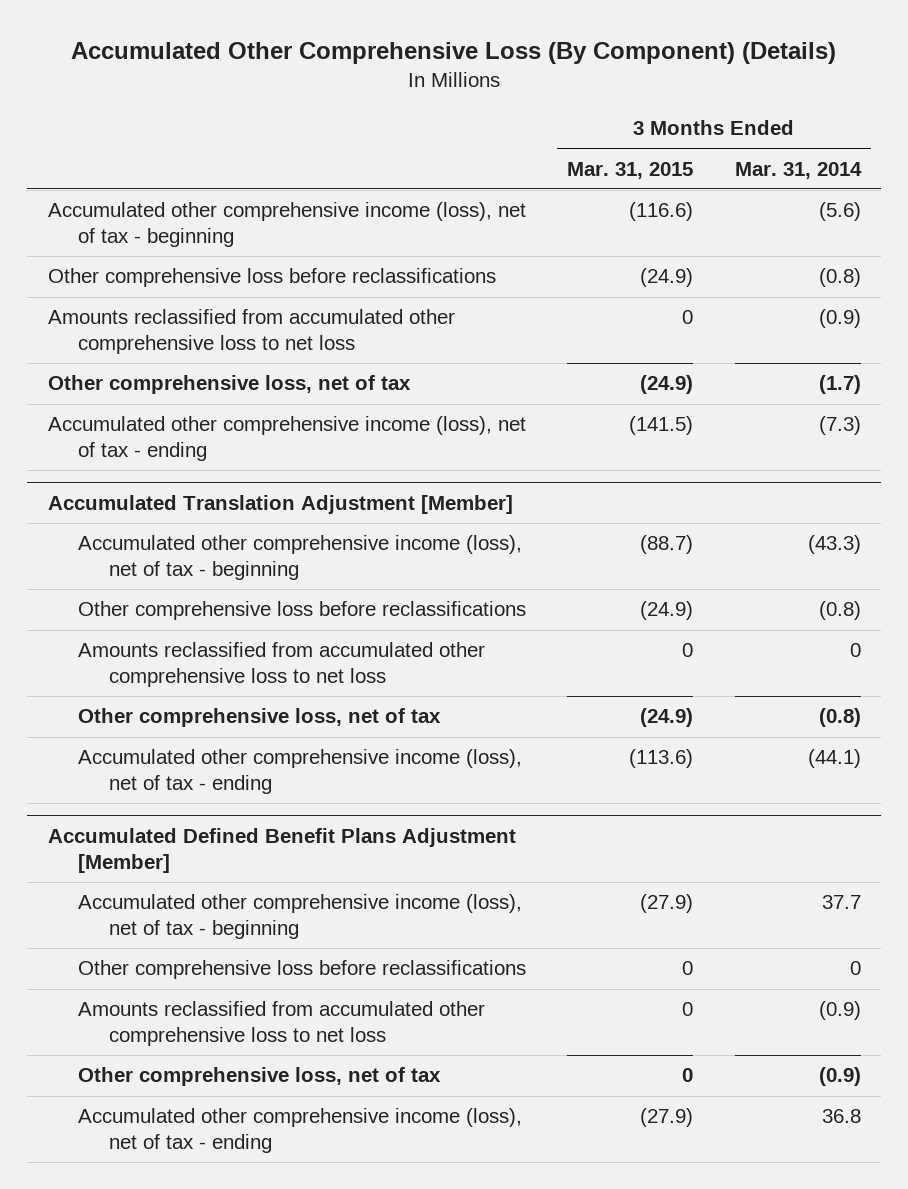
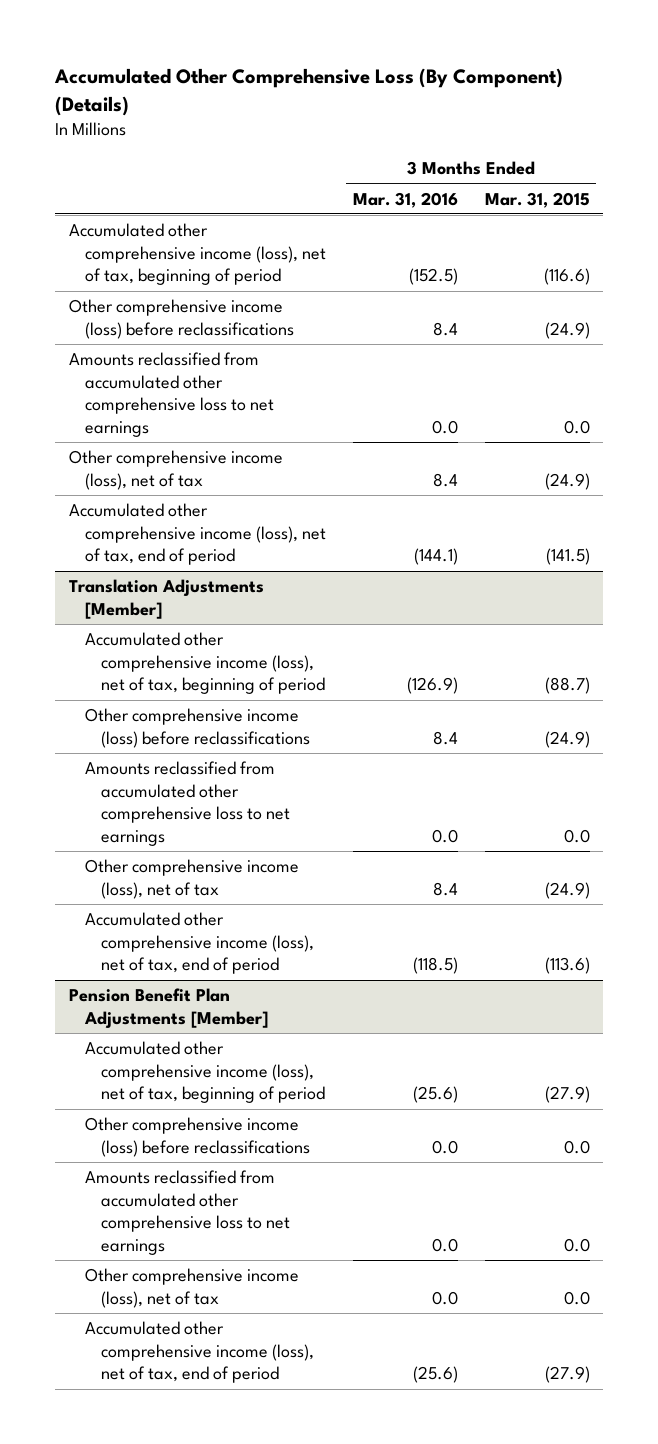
- | 3 Months Ended Mar. 31, 2015 | 3 Months Ended Mar. 31, 2014
+ | 3 Months Ended Mar. 31, 2016 | 3 Months Ended Mar. 31, 2015
- Accumulated other comprehensive income (loss), net of tax - beginning | (116.6) | (5.6)
- Other comprehensive loss before reclassifications | (24.9) | (0.8)
- Amounts reclassified from accumulated other comprehensive loss to net loss | 0 | (0.9)
- Other comprehensive loss, net of tax | (24.9) | (1.7)
- Accumulated other comprehensive income (loss), net of tax - ending | (141.5) | (7.3)
- Accumulated Translation Adjustment [Member]
- Accumulated other comprehensive income (loss), net of tax - beginning | (88.7) | (43.3)
- Other comprehensive loss before reclassifications | (24.9) | (0.8)
- Amounts reclassified from accumulated other comprehensive loss to net loss | 0 | 0
- Other comprehensive loss, net of tax | (24.9) | (0.8)
- Accumulated other comprehensive income (loss), net of tax - ending | (113.6) | (44.1)
- Accumulated Defined Benefit Plans Adjustment [Member]
- Accumulated other comprehensive income (loss), net of tax - beginning | (27.9) | 37.7
- Other comprehensive loss before reclassifications | 0 | 0
- Amounts reclassified from accumulated other comprehensive loss to net loss | 0 | (0.9)
- Other comprehensive loss, net of tax | 0 | (0.9)
- Accumulated other comprehensive income (loss), net of tax - ending | (27.9) | 36.8
+ Accumulated other comprehensive income (loss), net of tax, beginning of period | (152.5) | (116.6)
+ Other comprehensive income (loss) before reclassifications | 8.4 | (24.9)
+ Amounts reclassified from accumulated other comprehensive loss to net earnings | 0.0 | 0.0
+ Other comprehensive income (loss), net of tax | 8.4 | (24.9)
+ Accumulated other comprehensive income (loss), net of tax, end of period | (144.1) | (141.5)
+ Translation Adjustments [Member]
+ Accumulated other comprehensive income (loss), net of tax, beginning of period | (126.9) | (88.7)
+ Other comprehensive income (loss) before reclassifications | 8.4 | (24.9)
+ Amounts reclassified from accumulated other comprehensive loss to net earnings | 0.0 | 0.0
+ Other comprehensive income (loss), net of tax | 8.4 | (24.9)
+ Accumulated other comprehensive income (loss), net of tax, end of period | (118.5) | (113.6)
+ Pension Benefit Plan Adjustments [Member]
+ Accumulated other comprehensive income (loss), net of tax, beginning of period | (25.6) | (27.9)
+ Other comprehensive income (loss) before reclassifications | 0.0 | 0.0
+ Amounts reclassified from accumulated other comprehensive loss to net earnings | 0.0 | 0.0
+ Other comprehensive income (loss), net of tax | 0.0 | 0.0
+ Accumulated other comprehensive income (loss), net of tax, end of period | (25.6) | (27.9)

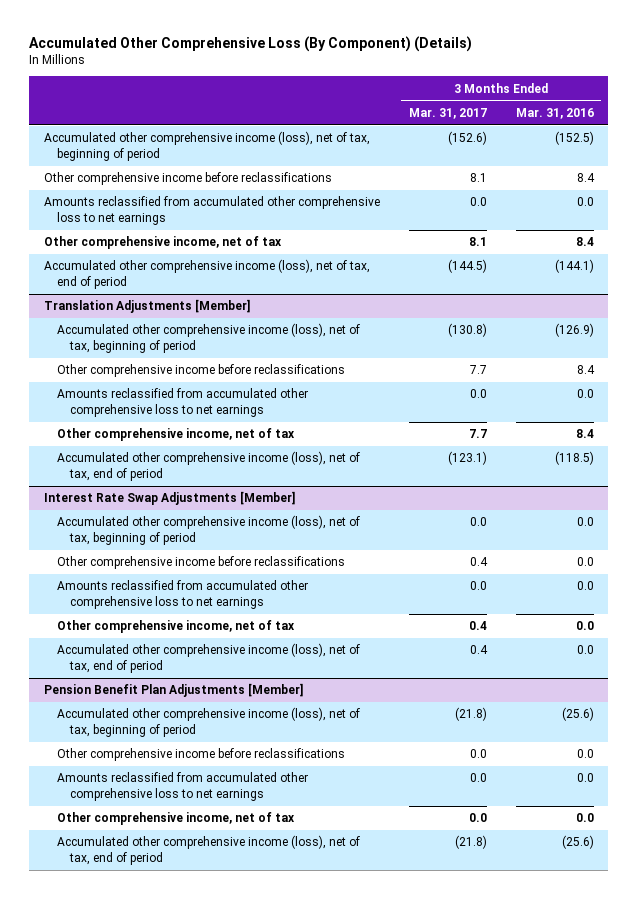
- | 3 Months Ended Mar. 31, 2016 | 3 Months Ended Mar. 31, 2015
+ | 3 Months Ended Mar. 31, 2017 | 3 Months Ended Mar. 31, 2016
- Other comprehensive income (loss) before reclassifications | 8.4 | (24.9)
+ Other comprehensive income before reclassifications | 8.1 | 8.4
- Other comprehensive income (loss), net of tax | 8.4 | (24.9)
+ Other comprehensive income, net of tax | 8.1 | 8.4
@ Translation Adjustments [Member]
- Other comprehensive income (loss) before reclassifications | 8.4 | (24.9)
+ Other comprehensive income before reclassifications | 7.7 | 8.4
- Other comprehensive income (loss), net of tax | 8.4 | (24.9)
+ Other comprehensive income, net of tax | 7.7 | 8.4
+ Interest Rate Swap Adjustments [Member]
+ Accumulated other comprehensive income (loss), net of tax, beginning of period | 0.0 | 0.0
+ Other comprehensive income before reclassifications | 0.4 | 0.0
+ Amounts reclassified from accumulated other comprehensive loss to net earnings | 0.0 | 0.0
+ Other comprehensive income, net of tax | 0.4 | 0.0
+ Accumulated other comprehensive income (loss), net of tax, end of period | 0.4 | 0.0
@ Pension Benefit Plan Adjustments [Member]
- Other comprehensive income (loss) before reclassifications | 0.0 | 0.0
+ Other comprehensive income before reclassifications | 0.0 | 0.0
- Other comprehensive income (loss), net of tax | 0.0 | 0.0
+ Other comprehensive income, net of tax | 0.0 | 0.0

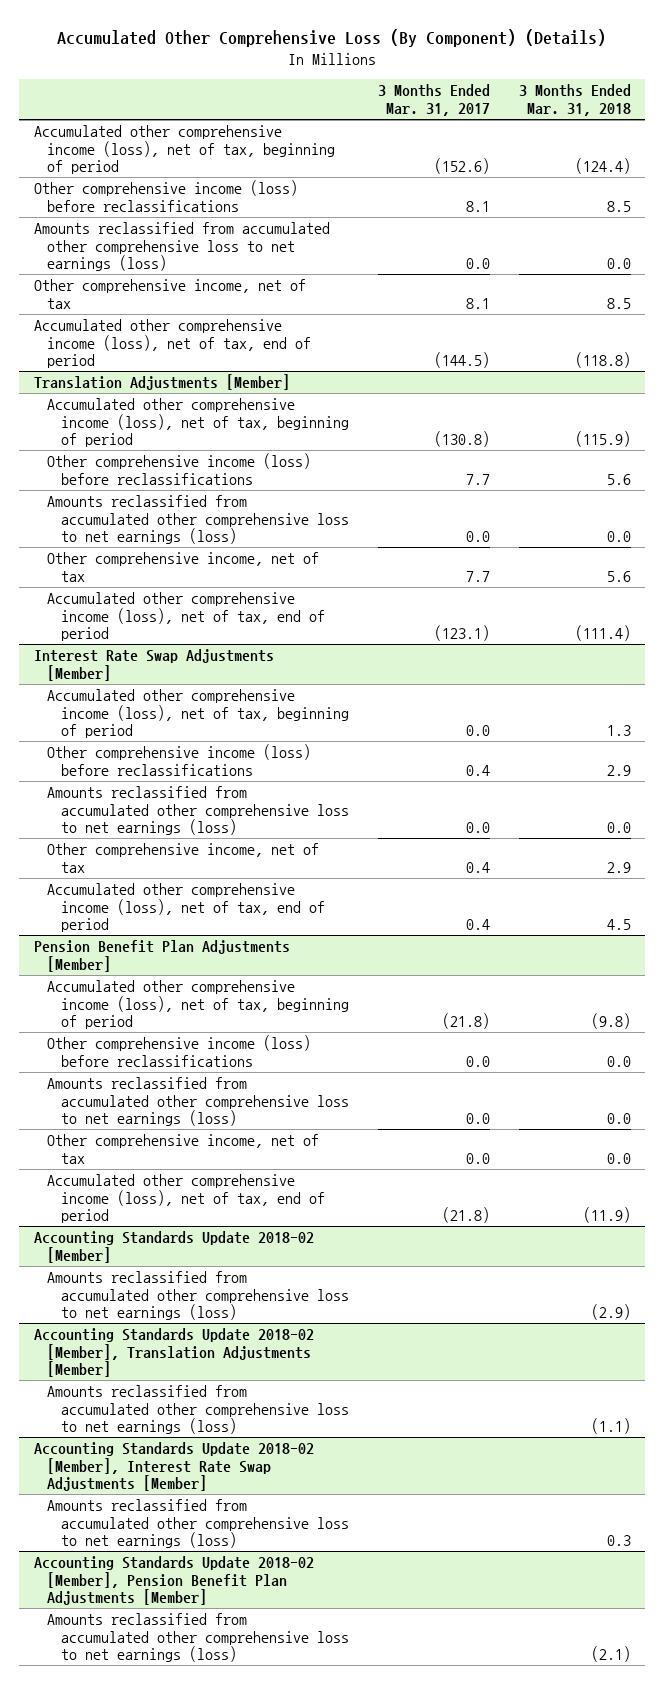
- | 3 Months Ended Mar. 31, 2017 | 3 Months Ended Mar. 31, 2016
+ | 3 Months Ended Mar. 31, 2017 | 3 Months Ended Mar. 31, 2018
- Other comprehensive income before reclassifications | 8.1 | 8.4
- Amounts reclassified from accumulated other comprehensive loss to net earnings | 0.0 | 0.0
+ Other comprehensive income (loss) before reclassifications | 8.1 | 8.5
+ Amounts reclassified from accumulated other comprehensive loss to net earnings (loss) | 0.0 | 0.0
@ Translation Adjustments [Member]
- Other comprehensive income before reclassifications | 7.7 | 8.4
- Amounts reclassified from accumulated other comprehensive loss to net earnings | 0.0 | 0.0
+ Other comprehensive income (loss) before reclassifications | 7.7 | 5.6
+ Amounts reclassified from accumulated other comprehensive loss to net earnings (loss) | 0.0 | 0.0
@ Interest Rate Swap Adjustments [Member]
- Other comprehensive income before reclassifications | 0.4 | 0.0
- Amounts reclassified from accumulated other comprehensive loss to net earnings | 0.0 | 0.0
+ Other comprehensive income (loss) before reclassifications | 0.4 | 2.9
+ Amounts reclassified from accumulated other comprehensive loss to net earnings (loss) | 0.0 | 0.0
@ Pension Benefit Plan Adjustments [Member]
- Other comprehensive income before reclassifications | 0.0 | 0.0
- Amounts reclassified from accumulated other comprehensive loss to net earnings | 0.0 | 0.0
+ Other comprehensive income (loss) before reclassifications | 0.0 | 0.0
+ Amounts reclassified from accumulated other comprehensive loss to net earnings (loss) | 0.0 | 0.0
+ Accounting Standards Update 2018-02 [Member]
+ Amounts reclassified from accumulated other comprehensive loss to net earnings (loss) | | (2.9)
+ Accounting Standards Update 2018-02 [Member], Translation Adjustments [Member]
+ Amounts reclassified from accumulated other comprehensive loss to net earnings (loss) | | (1.1)
+ Accounting Standards Update 2018-02 [Member], Interest Rate Swap Adjustments [Member]
+ Amounts reclassified from accumulated other comprehensive loss to net earnings (loss) | | 0.3
+ Accounting Standards Update 2018-02 [Member], Pension Benefit Plan Adjustments [Member]
+ Amounts reclassified from accumulated other comprehensive loss to net earnings (loss) | | (2.1)

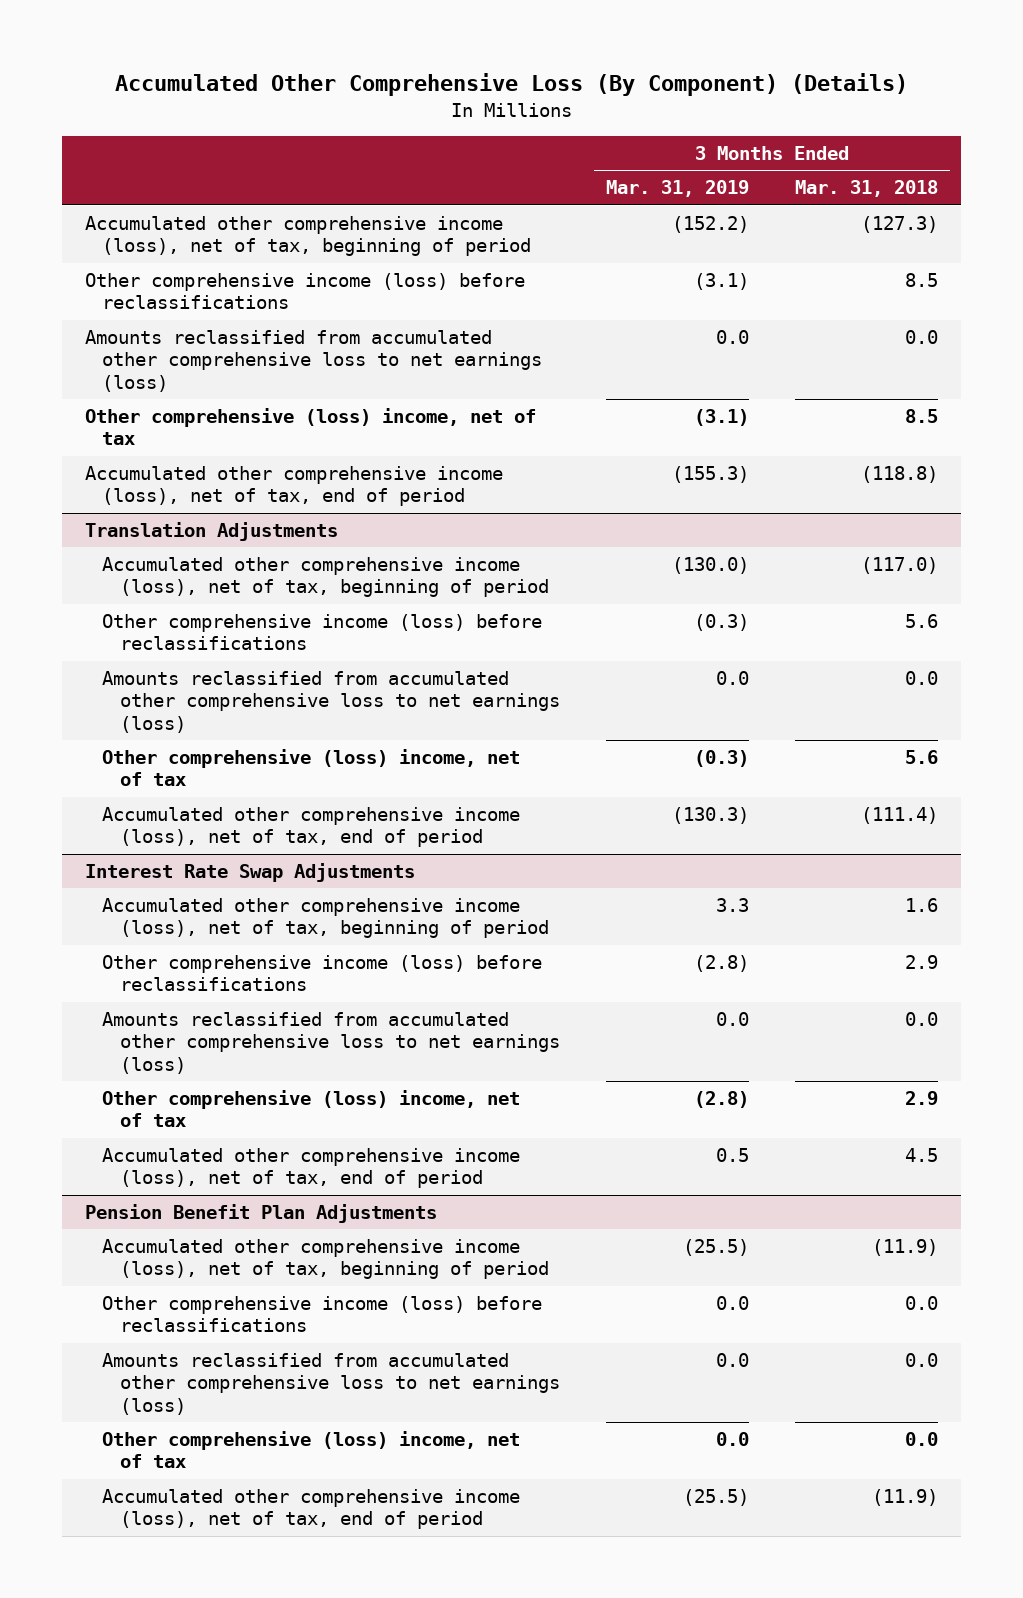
- | 3 Months Ended Mar. 31, 2017 | 3 Months Ended Mar. 31, 2018
+ | 3 Months Ended Mar. 31, 2019 | 3 Months Ended Mar. 31, 2018
- Accumulated other comprehensive income (loss), net of tax, beginning of period | (152.6) | (124.4)
+ Accumulated other comprehensive income (loss), net of tax, beginning of period | (152.2) | (127.3)
- Other comprehensive income, net of tax | 8.1 | 8.5
+ Other comprehensive (loss) income, net of tax | (3.1) | 8.5
- Translation Adjustments [Member]
- Accumulated other comprehensive income (loss), net of tax, beginning of period | (130.8) | (115.9)
+ Translation Adjustments
+ Accumulated other comprehensive income (loss), net of tax, beginning of period | (130.0) | (117.0)
- Other comprehensive income, net of tax | 7.7 | 5.6
+ Other comprehensive (loss) income, net of tax | (0.3) | 5.6
- Interest Rate Swap Adjustments [Member]
- Accumulated other comprehensive income (loss), net of tax, beginning of period | 0.0 | 1.3
+ Interest Rate Swap Adjustments
+ Accumulated other comprehensive income (loss), net of tax, beginning of period | 3.3 | 1.6
- Other comprehensive income, net of tax | 0.4 | 2.9
+ Other comprehensive (loss) income, net of tax | (2.8) | 2.9
- Pension Benefit Plan Adjustments [Member]
- Accumulated other comprehensive income (loss), net of tax, beginning of period | (21.8) | (9.8)
+ Pension Benefit Plan Adjustments
+ Accumulated other comprehensive income (loss), net of tax, beginning of period | (25.5) | (11.9)
- Other comprehensive income, net of tax | 0.0 | 0.0
+ Other comprehensive (loss) income, net of tax | 0.0 | 0.0
- Accounting Standards Update 2018-02 [Member]
- Amounts reclassified from accumulated other comprehensive loss to net earnings (loss) | | (2.9)
- Accounting Standards Update 2018-02 [Member], Translation Adjustments [Member]
- Amounts reclassified from accumulated other comprehensive loss to net earnings (loss) | | (1.1)
- Accounting Standards Update 2018-02 [Member], Interest Rate Swap Adjustments [Member]
- Amounts reclassified from accumulated other comprehensive loss to net earnings (loss) | | 0.3
- Accounting Standards Update 2018-02 [Member], Pension Benefit Plan Adjustments [Member]
- Amounts reclassified from accumulated other comprehensive loss to net earnings (loss) | | (2.1)

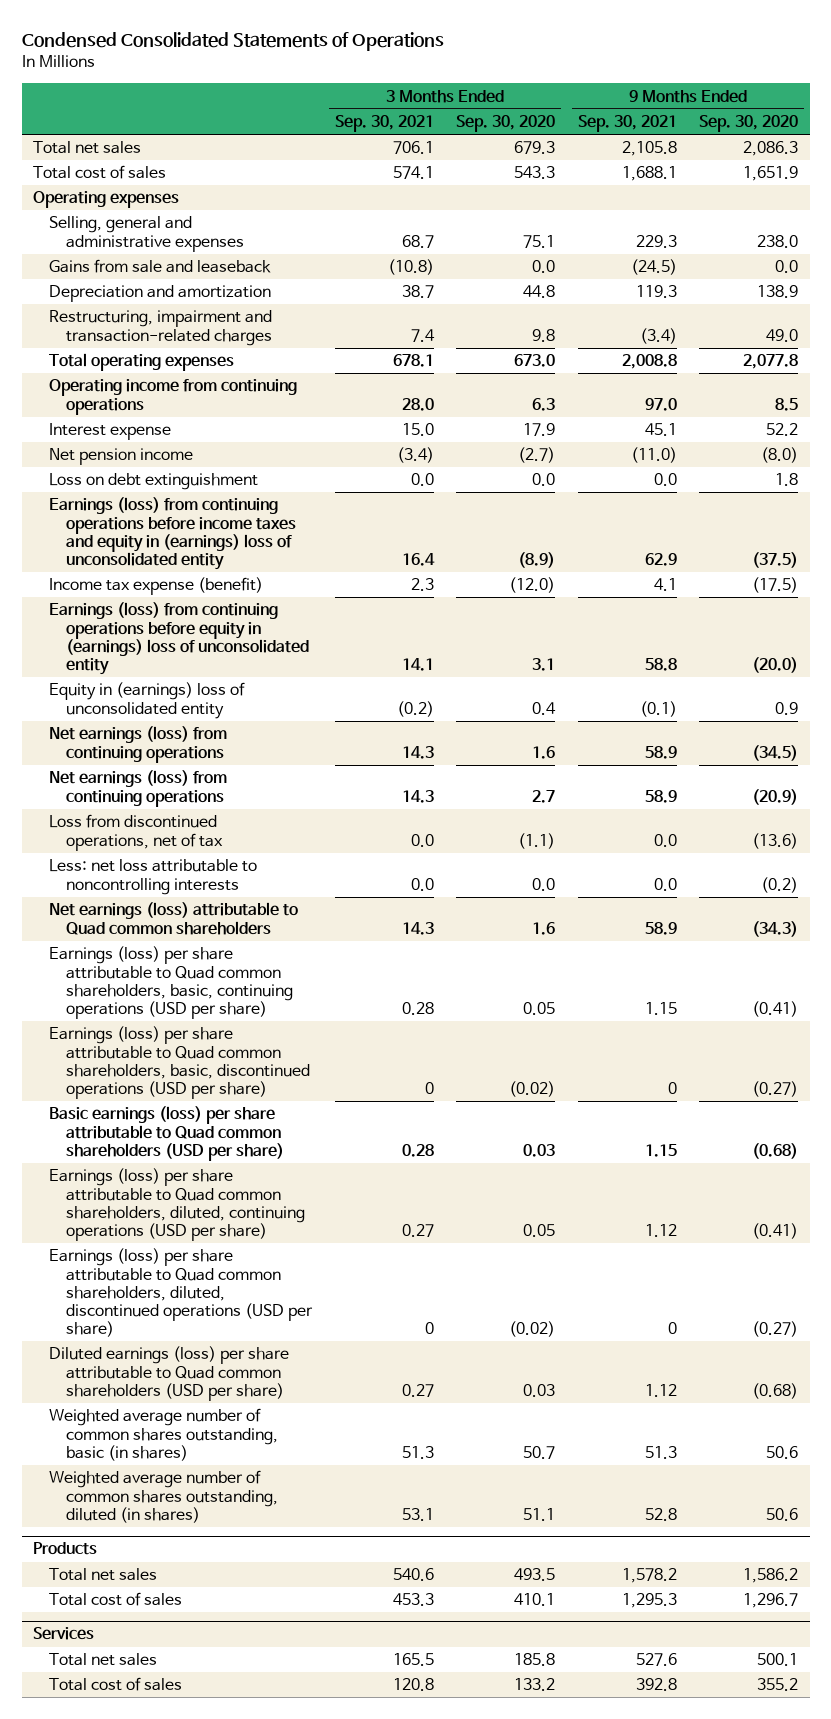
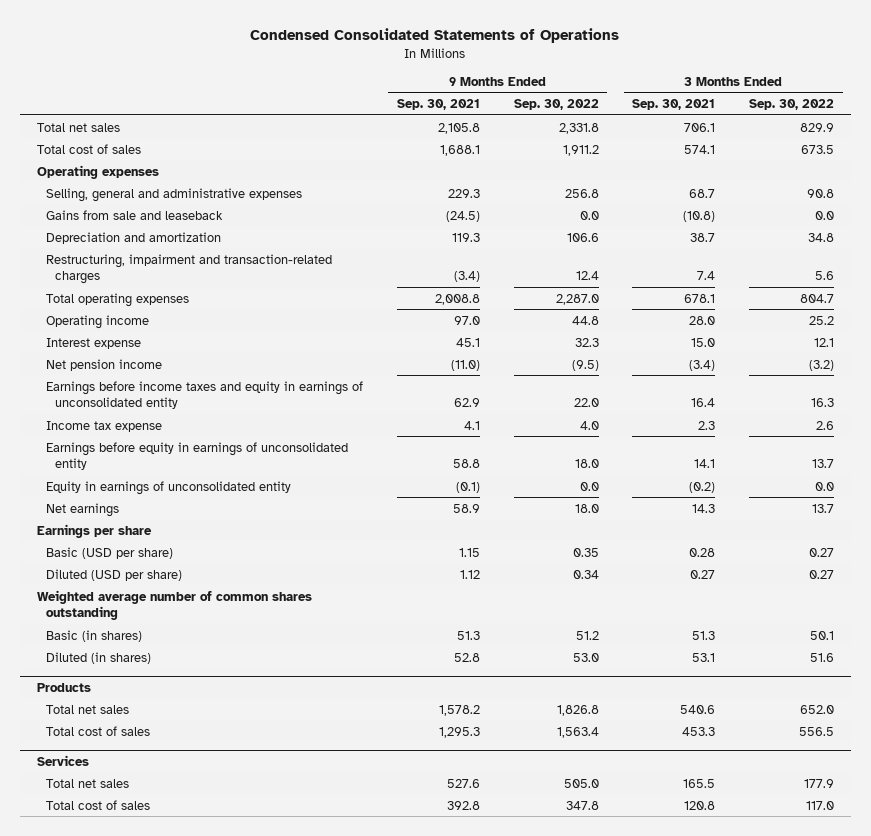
- | 3 Months Ended Sep. 30, 2021 | 3 Months Ended Sep. 30, 2020 | 9 Months Ended Sep. 30, 2021 | 9 Months Ended Sep. 30, 2020
+ | 9 Months Ended Sep. 30, 2021 | 9 Months Ended Sep. 30, 2022 | 3 Months Ended Sep. 30, 2021 | 3 Months Ended Sep. 30, 2022
- Operating income from continuing operations | 28.0 | 6.3 | 97.0 | 8.5
+ Operating income | 97.0 | 44.8 | 28.0 | 25.2
- Loss on debt extinguishment | 0.0 | 0.0 | 0.0 | 1.8
- Earnings (loss) from continuing operations before income taxes and equity in (earnings) loss of unconsolidated entity | 16.4 | (8.9) | 62.9 | (37.5)
- Income tax expense (benefit) | 2.3 | (12.0) | 4.1 | (17.5)
- Earnings (loss) from continuing operations before equity in (earnings) loss of unconsolidated entity | 14.1 | 3.1 | 58.8 | (20.0)
- Equity in (earnings) loss of unconsolidated entity | (0.2) | 0.4 | (0.1) | 0.9
- Net earnings (loss) from continuing operations | 14.3 | 1.6 | 58.9 | (34.5)
- Net earnings (loss) from continuing operations | 14.3 | 2.7 | 58.9 | (20.9)
- Loss from discontinued operations, net of tax | 0.0 | (1.1) | 0.0 | (13.6)
- Less: net loss attributable to noncontrolling interests | 0.0 | 0.0 | 0.0 | (0.2)
- Net earnings (loss) attributable to Quad common shareholders | 14.3 | 1.6 | 58.9 | (34.3)
- Earnings (loss) per share attributable to Quad common shareholders, basic, continuing operations (USD per share) | 0.28 | 0.05 | 1.15 | (0.41)
- Earnings (loss) per share attributable to Quad common shareholders, basic, discontinued operations (USD per share) | 0 | (0.02) | 0 | (0.27)
- Basic earnings (loss) per share attributable to Quad common shareholders (USD per share) | 0.28 | 0.03 | 1.15 | (0.68)
- Earnings (loss) per share attributable to Quad common shareholders, diluted, continuing operations (USD per share) | 0.27 | 0.05 | 1.12 | (0.41)
- Earnings (loss) per share attributable to Quad common shareholders, diluted, discontinued operations (USD per share) | 0 | (0.02) | 0 | (0.27)
- Diluted earnings (loss) per share attributable to Quad common shareholders (USD per share) | 0.27 | 0.03 | 1.12 | (0.68)
- Weighted average number of common shares outstanding, basic (in shares) | 51.3 | 50.7 | 51.3 | 50.6
- Weighted average number of common shares outstanding, diluted (in shares) | 53.1 | 51.1 | 52.8 | 50.6
+ Earnings before income taxes and equity in earnings of unconsolidated entity | 62.9 | 22.0 | 16.4 | 16.3
+ Income tax expense | 4.1 | 4.0 | 2.3 | 2.6
+ Earnings before equity in earnings of unconsolidated entity | 58.8 | 18.0 | 14.1 | 13.7
+ Equity in earnings of unconsolidated entity | (0.1) | 0.0 | (0.2) | 0.0
+ Net earnings | 58.9 | 18.0 | 14.3 | 13.7
+ Earnings per share
+ Basic (USD per share) | 1.15 | 0.35 | 0.28 | 0.27
+ Diluted (USD per share) | 1.12 | 0.34 | 0.27 | 0.27
+ Weighted average number of common shares outstanding
+ Basic (in shares) | 51.3 | 51.2 | 51.3 | 50.1
+ Diluted (in shares) | 52.8 | 53.0 | 53.1 | 51.6

